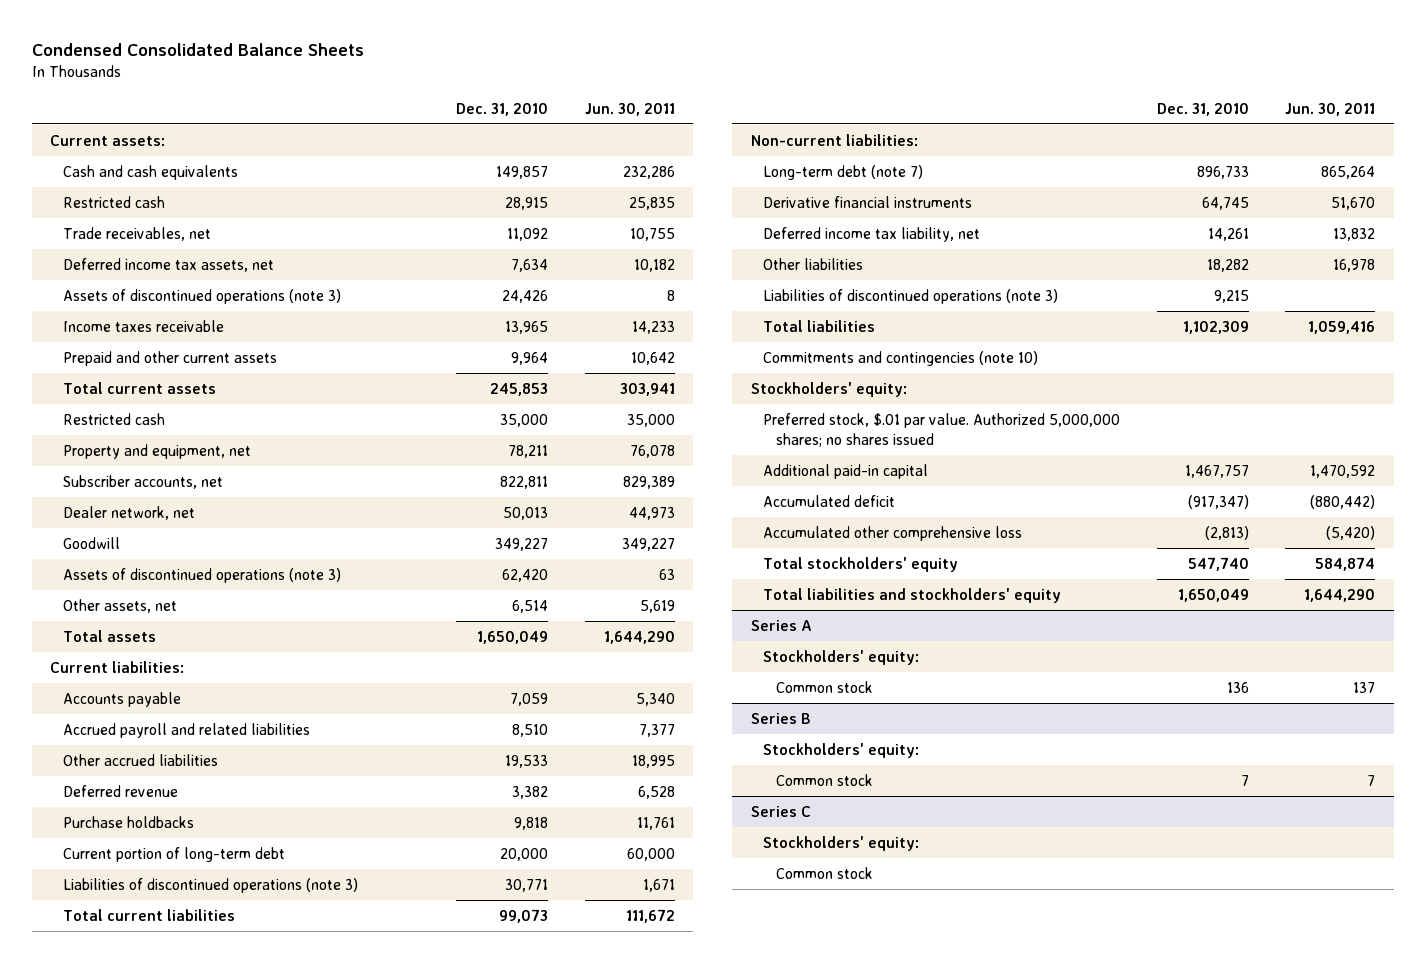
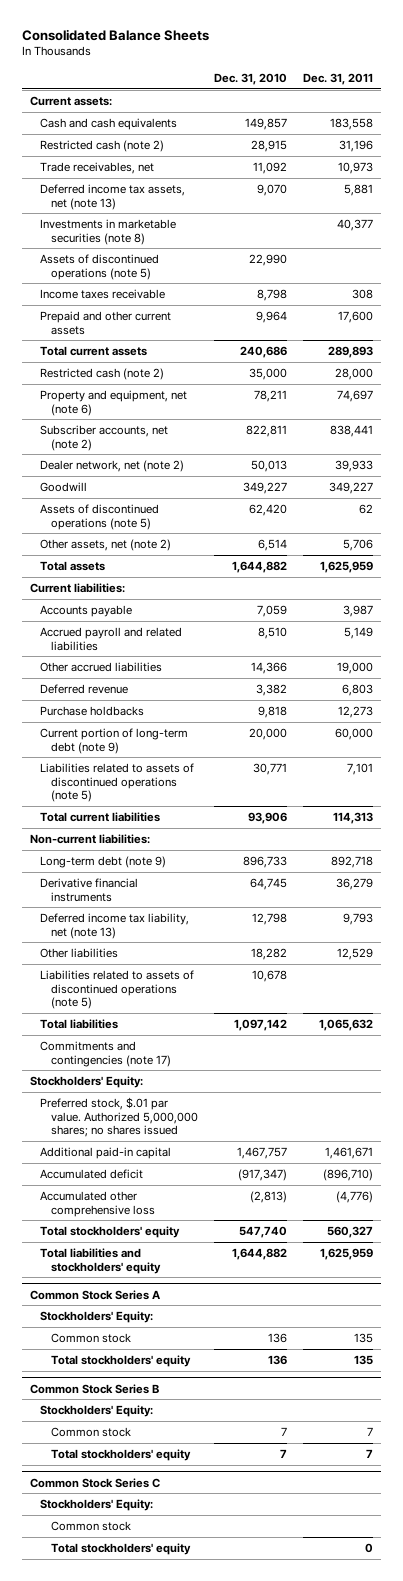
- Condensed Consolidated Balance Sheets
+ Consolidated Balance Sheets
- | Dec. 31, 2010 | Jun. 30, 2011
+ | Dec. 31, 2010 | Dec. 31, 2011
- Restricted cash | 28,915 | 25,835
+ Restricted cash (note 2) | 28,915 | 31,196
- Deferred income tax assets, net | 7,634 | 10,182
- Assets of discontinued operations (note 3) | 24,426 | 8
- Income taxes receivable | 13,965 | 14,233
+ Deferred income tax assets, net (note 13) | 9,070 | 5,881
+ Investments in marketable securities (note 8) | | 40,377
+ Assets of discontinued operations (note 5) | 22,990 |
+ Income taxes receivable | 8,798 | 308
- Total current assets | 245,853 | 303,941
- Restricted cash | 35,000 | 35,000
- Property and equipment, net | 78,211 | 76,078
- Subscriber accounts, net | 822,811 | 829,389
- Dealer network, net | 50,013 | 44,973
+ Total current assets | 240,686 | 289,893
+ Restricted cash (note 2) | 35,000 | 28,000
+ Property and equipment, net (note 6) | 78,211 | 74,697
+ Subscriber accounts, net (note 2) | 822,811 | 838,441
+ Dealer network, net (note 2) | 50,013 | 39,933
- Assets of discontinued operations (note 3) | 62,420 | 63
- Other assets, net | 6,514 | 5,619
- Total assets | 1,650,049 | 1,644,290
+ Assets of discontinued operations (note 5) | 62,420 | 62
+ Other assets, net (note 2) | 6,514 | 5,706
+ Total assets | 1,644,882 | 1,625,959
- Other accrued liabilities | 19,533 | 18,995
+ Other accrued liabilities | 14,366 | 19,000
- Current portion of long-term debt | 20,000 | 60,000
- Liabilities of discontinued operations (note 3) | 30,771 | 1,671
- Total current liabilities | 99,073 | 111,672
+ Current portion of long-term debt (note 9) | 20,000 | 60,000
+ Liabilities related to assets of discontinued operations (note 5) | 30,771 | 7,101
+ Total current liabilities | 93,906 | 114,313
- Long-term debt (note 7) | 896,733 | 865,264
+ Long-term debt (note 9) | 896,733 | 892,718
- Deferred income tax liability, net | 14,261 | 13,832
+ Deferred income tax liability, net (note 13) | 12,798 | 9,793
- Liabilities of discontinued operations (note 3) | 9,215 |
- Total liabilities | 1,102,309 | 1,059,416
- Commitments and contingencies (note 10)
- Stockholders' equity:
+ Liabilities related to assets of discontinued operations (note 5) | 10,678 |
+ Total liabilities | 1,097,142 | 1,065,632
+ Commitments and contingencies (note 17)
+ Stockholders' Equity:
- Total liabilities and stockholders' equity | 1,650,049 | 1,644,290
- Series A
- Stockholders' equity:
+ Total liabilities and stockholders' equity | 1,644,882 | 1,625,959
+ Common Stock Series A
+ Stockholders' Equity:
- Series B
- Stockholders' equity:
+ Total stockholders' equity | 136 | 135
+ Common Stock Series B
+ Stockholders' Equity:
- Series C
- Stockholders' equity:
+ Total stockholders' equity | 7 | 7
+ Common Stock Series C
+ Stockholders' Equity:
+ Total stockholders' equity | | 0

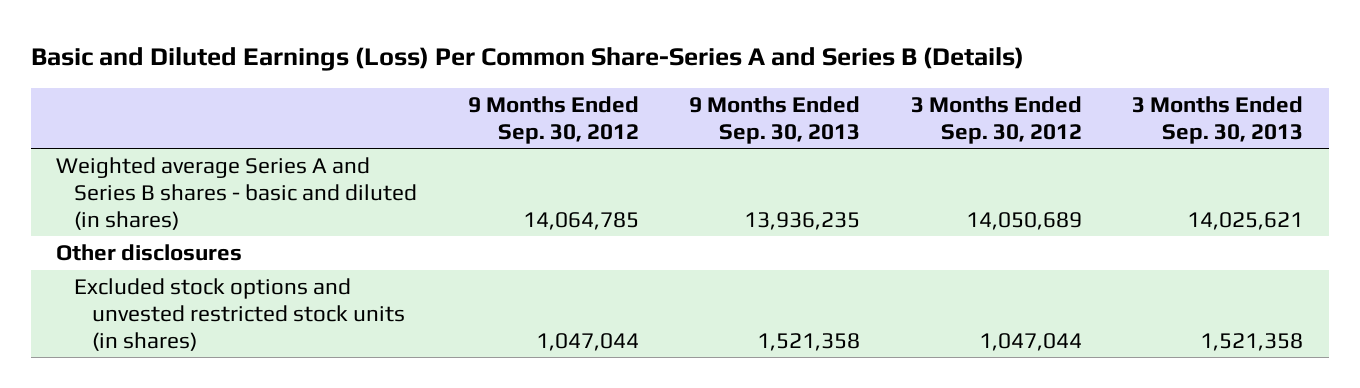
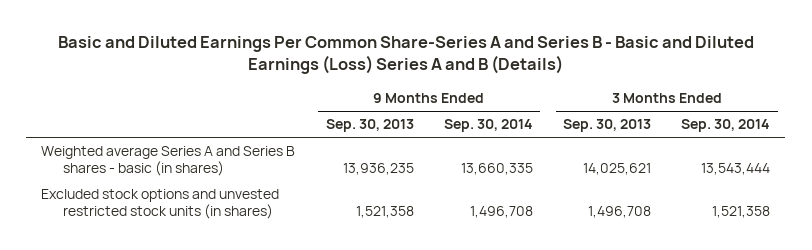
- Basic and Diluted Earnings (Loss) Per Common Share-Series A and Series B (Details)
+ Basic and Diluted Earnings Per Common Share-Series A and Series B - Basic and Diluted Earnings (Loss) Series A and B (Details)
- | 9 Months Ended Sep. 30, 2012 | 9 Months Ended Sep. 30, 2013 | 3 Months Ended Sep. 30, 2012 | 3 Months Ended Sep. 30, 2013
+ | 9 Months Ended Sep. 30, 2013 | 9 Months Ended Sep. 30, 2014 | 3 Months Ended Sep. 30, 2013 | 3 Months Ended Sep. 30, 2014
- Weighted average Series A and Series B shares - basic and diluted (in shares) | 14,064,785 | 13,936,235 | 14,050,689 | 14,025,621
- Other disclosures
- Excluded stock options and unvested restricted stock units (in shares) | 1,047,044 | 1,521,358 | 1,047,044 | 1,521,358
+ Weighted average Series A and Series B shares - basic (in shares) | 13,936,235 | 13,660,335 | 14,025,621 | 13,543,444
+ Excluded stock options and unvested restricted stock units (in shares) | 1,521,358 | 1,496,708 | 1,496,708 | 1,521,358

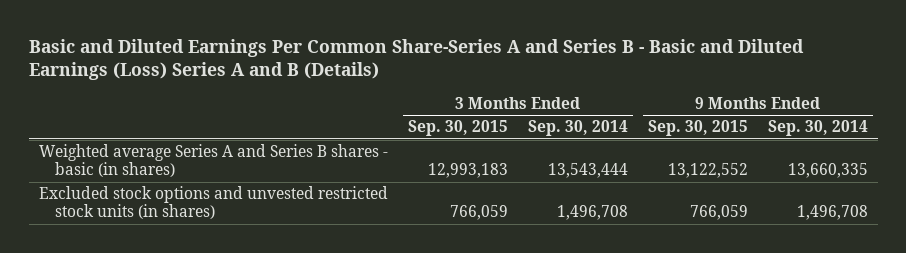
- | 9 Months Ended Sep. 30, 2013 | 9 Months Ended Sep. 30, 2014 | 3 Months Ended Sep. 30, 2013 | 3 Months Ended Sep. 30, 2014
+ | 3 Months Ended Sep. 30, 2015 | 3 Months Ended Sep. 30, 2014 | 9 Months Ended Sep. 30, 2015 | 9 Months Ended Sep. 30, 2014
- Excluded stock options and unvested restricted stock units (in shares) | 1,521,358 | 1,496,708 | 1,496,708 | 1,521,358
+ Excluded stock options and unvested restricted stock units (in shares) | 766,059 | 1,496,708 | 766,059 | 1,496,708

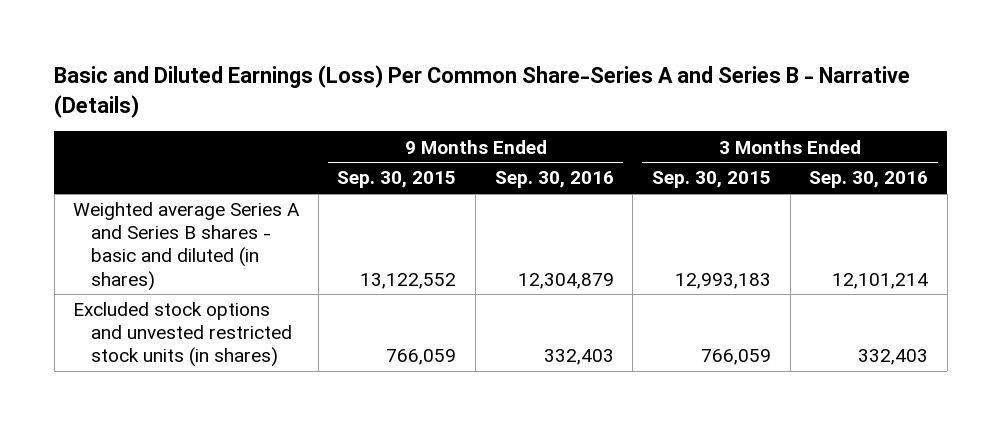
- Basic and Diluted Earnings Per Common Share-Series A and Series B - Basic and Diluted Earnings (Loss) Series A and B (Details)
+ Basic and Diluted Earnings (Loss) Per Common Share-Series A and Series B - Narrative (Details)
- | 3 Months Ended Sep. 30, 2015 | 3 Months Ended Sep. 30, 2014 | 9 Months Ended Sep. 30, 2015 | 9 Months Ended Sep. 30, 2014
+ | 9 Months Ended Sep. 30, 2015 | 9 Months Ended Sep. 30, 2016 | 3 Months Ended Sep. 30, 2015 | 3 Months Ended Sep. 30, 2016
- Weighted average Series A and Series B shares - basic (in shares) | 12,993,183 | 13,543,444 | 13,122,552 | 13,660,335
+ Weighted average Series A and Series B shares - basic and diluted (in shares) | 13,122,552 | 12,304,879 | 12,993,183 | 12,101,214

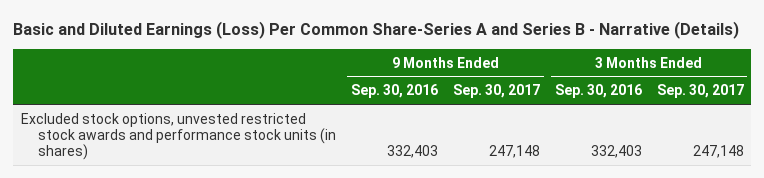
- | 9 Months Ended Sep. 30, 2015 | 9 Months Ended Sep. 30, 2016 | 3 Months Ended Sep. 30, 2015 | 3 Months Ended Sep. 30, 2016
+ | 9 Months Ended Sep. 30, 2016 | 9 Months Ended Sep. 30, 2017 | 3 Months Ended Sep. 30, 2016 | 3 Months Ended Sep. 30, 2017
- Weighted average Series A and Series B shares - basic and diluted (in shares) | 13,122,552 | 12,304,879 | 12,993,183 | 12,101,214
- Excluded stock options and unvested restricted stock units (in shares) | 766,059 | 332,403 | 766,059 | 332,403
+ Excluded stock options, unvested restricted stock awards and performance stock units (in shares) | 332,403 | 247,148 | 332,403 | 247,148

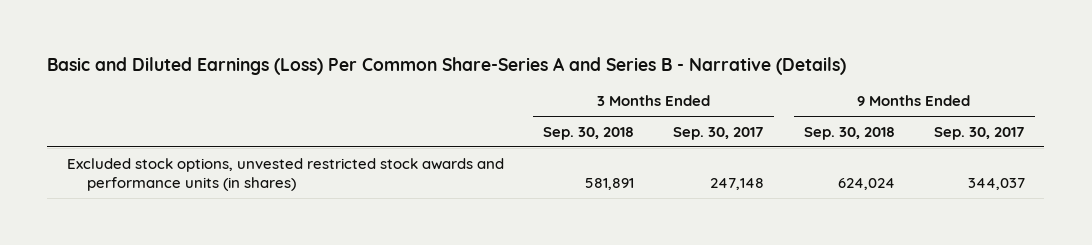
- | 9 Months Ended Sep. 30, 2016 | 9 Months Ended Sep. 30, 2017 | 3 Months Ended Sep. 30, 2016 | 3 Months Ended Sep. 30, 2017
+ | 3 Months Ended Sep. 30, 2018 | 3 Months Ended Sep. 30, 2017 | 9 Months Ended Sep. 30, 2018 | 9 Months Ended Sep. 30, 2017
- Excluded stock options, unvested restricted stock awards and performance stock units (in shares) | 332,403 | 247,148 | 332,403 | 247,148
+ Excluded stock options, unvested restricted stock awards and performance units (in shares) | 581,891 | 247,148 | 624,024 | 344,037

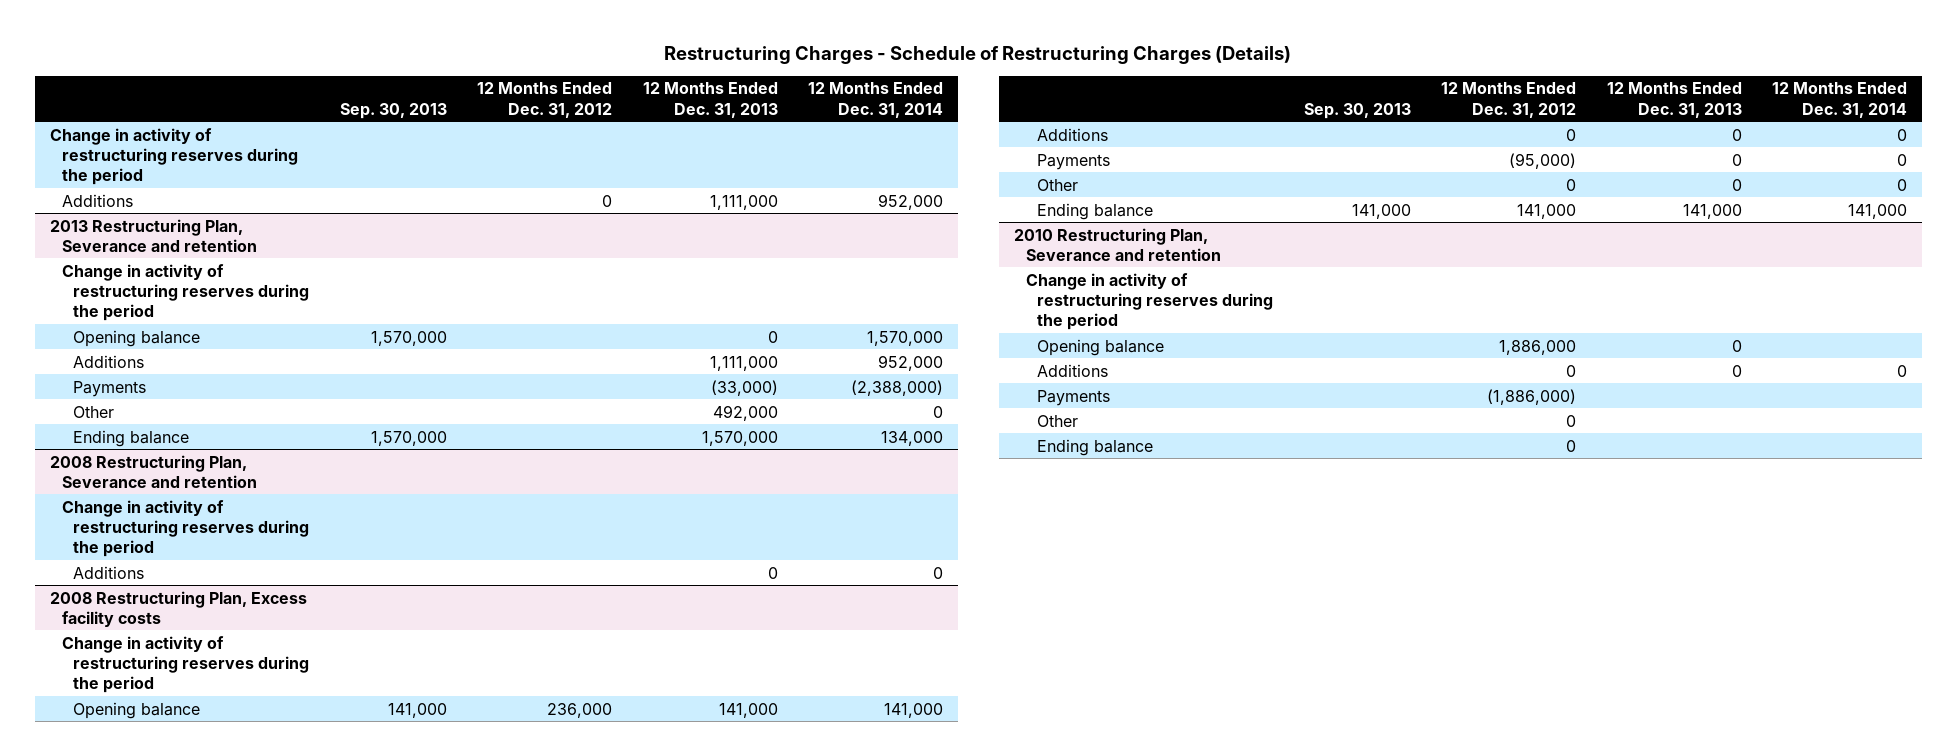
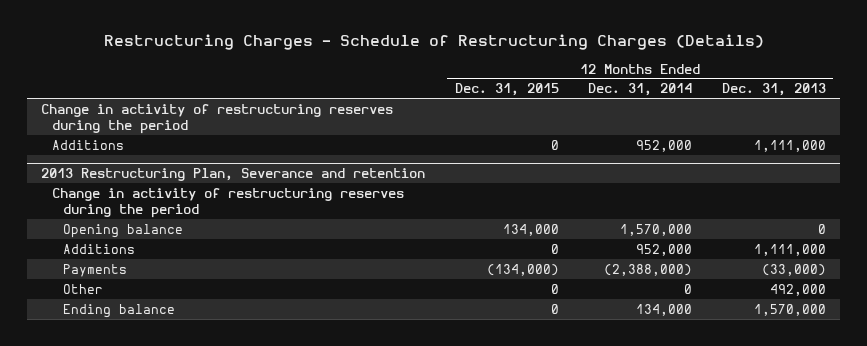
- | Sep. 30, 2013 | 12 Months Ended Dec. 31, 2012 | 12 Months Ended Dec. 31, 2013 | 12 Months Ended Dec. 31, 2014
+ | 12 Months Ended Dec. 31, 2015 | 12 Months Ended Dec. 31, 2014 | 12 Months Ended Dec. 31, 2013
- 2008 Restructuring Plan, Severance and retention
- Change in activity of restructuring reserves during the period
- Additions | | | 0 | 0
- 2008 Restructuring Plan, Excess facility costs
- Change in activity of restructuring reserves during the period
- Opening balance | 141,000 | 236,000 | 141,000 | 141,000
- Additions | | 0 | 0 | 0
- Payments | | (95,000) | 0 | 0
- Other | | 0 | 0 | 0
- Ending balance | 141,000 | 141,000 | 141,000 | 141,000
- 2010 Restructuring Plan, Severance and retention
- Change in activity of restructuring reserves during the period
- Opening balance | | 1,886,000 | 0 |
- Additions | | 0 | 0 | 0
- Payments | | (1,886,000) | |
- Other | | 0 | |
- Ending balance | | 0 | |

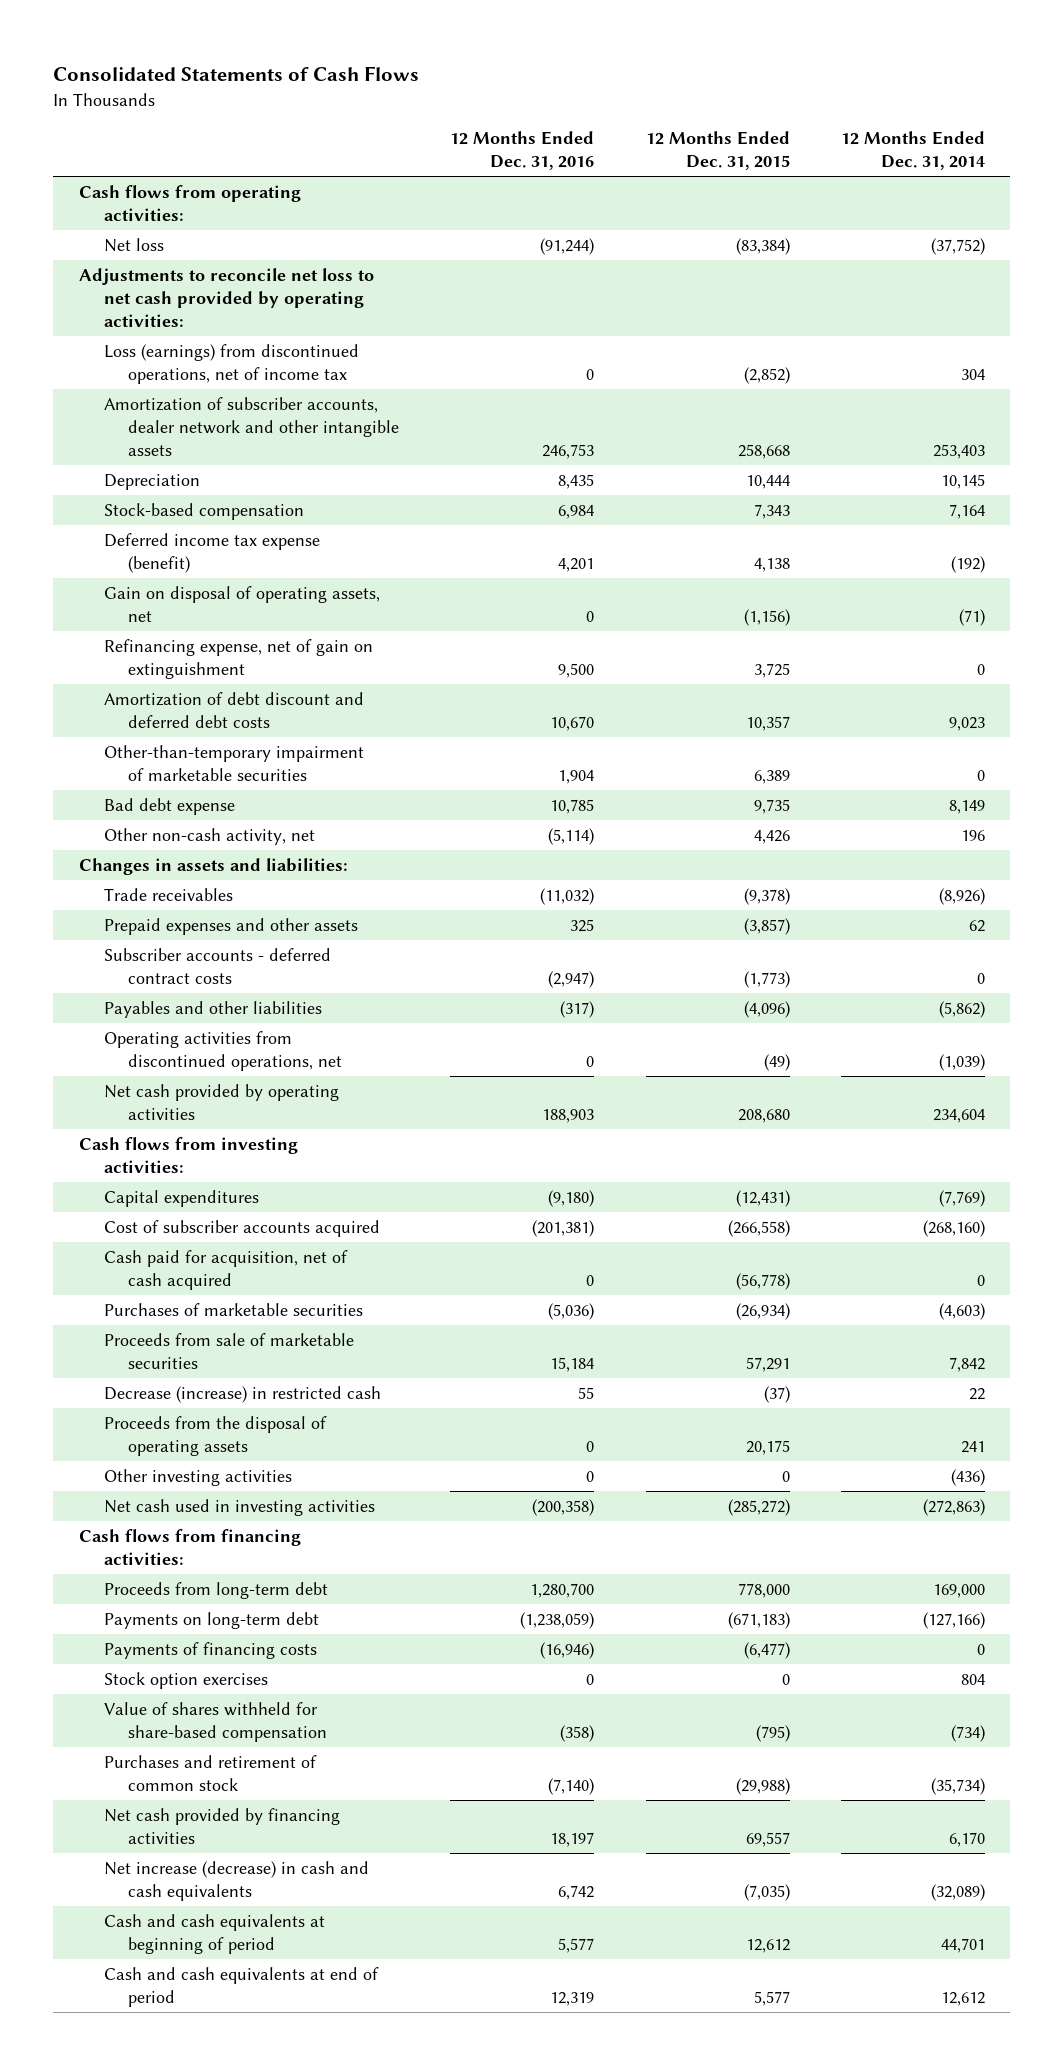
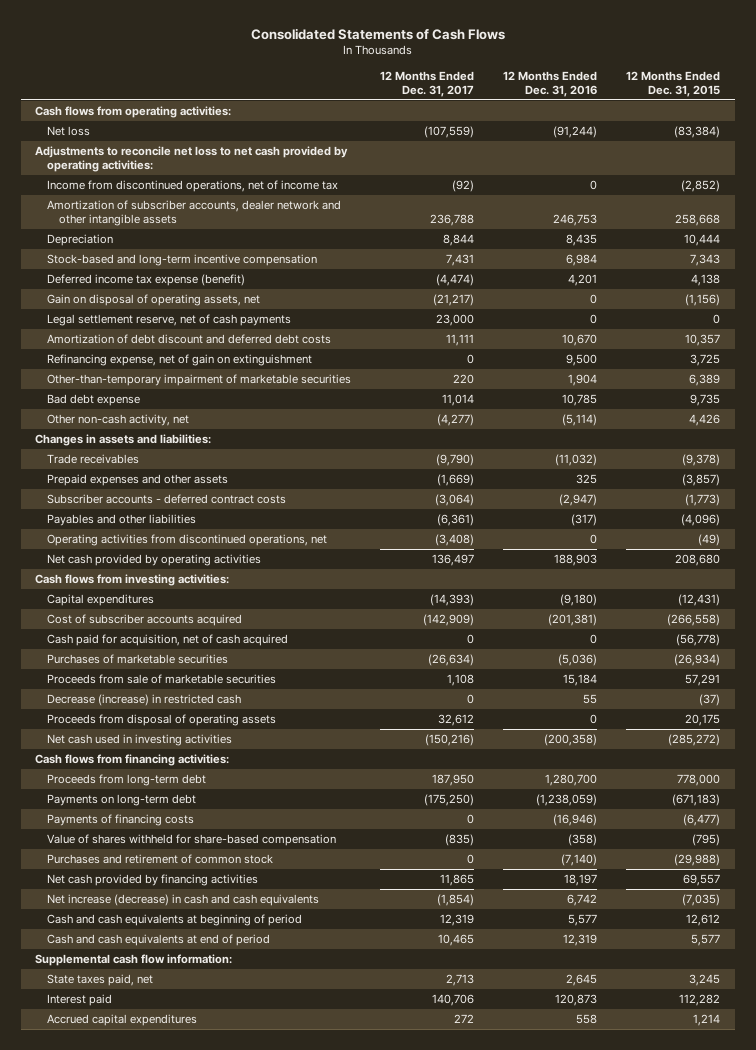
- | 12 Months Ended Dec. 31, 2016 | 12 Months Ended Dec. 31, 2015 | 12 Months Ended Dec. 31, 2014
+ | 12 Months Ended Dec. 31, 2017 | 12 Months Ended Dec. 31, 2016 | 12 Months Ended Dec. 31, 2015
- Loss (earnings) from discontinued operations, net of income tax | 0 | (2,852) | 304
+ Income from discontinued operations, net of income tax | (92) | 0 | (2,852)
- Stock-based compensation | 6,984 | 7,343 | 7,164
+ Stock-based and long-term incentive compensation | 7,431 | 6,984 | 7,343
+ Legal settlement reserve, net of cash payments | 23,000 | 0 | 0
moved down: Refinancing expense, net of gain on extinguishment | 0 | 9,500 | 3,725
- Proceeds from the disposal of operating assets | 0 | 20,175 | 241
- Other investing activities | 0 | 0 | (436)
+ Proceeds from disposal of operating assets | 32,612 | 0 | 20,175
- Stock option exercises | 0 | 0 | 804
+ Supplemental cash flow information:
+ State taxes paid, net | 2,713 | 2,645 | 3,245
+ Interest paid | 140,706 | 120,873 | 112,282
+ Accrued capital expenditures | 272 | 558 | 1,214

